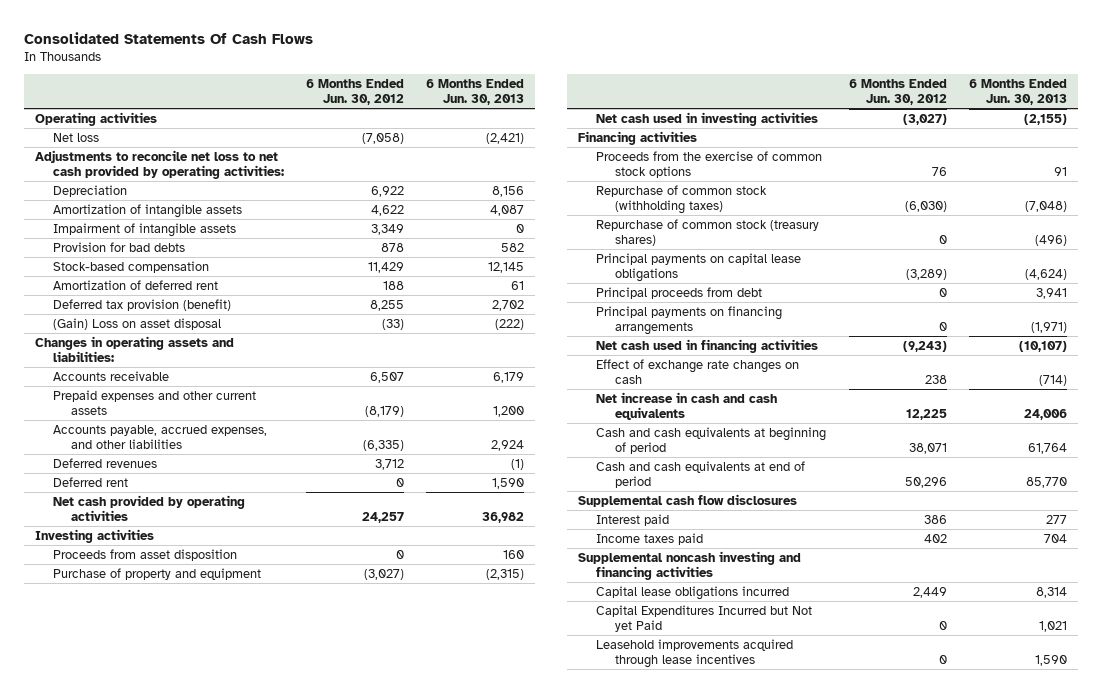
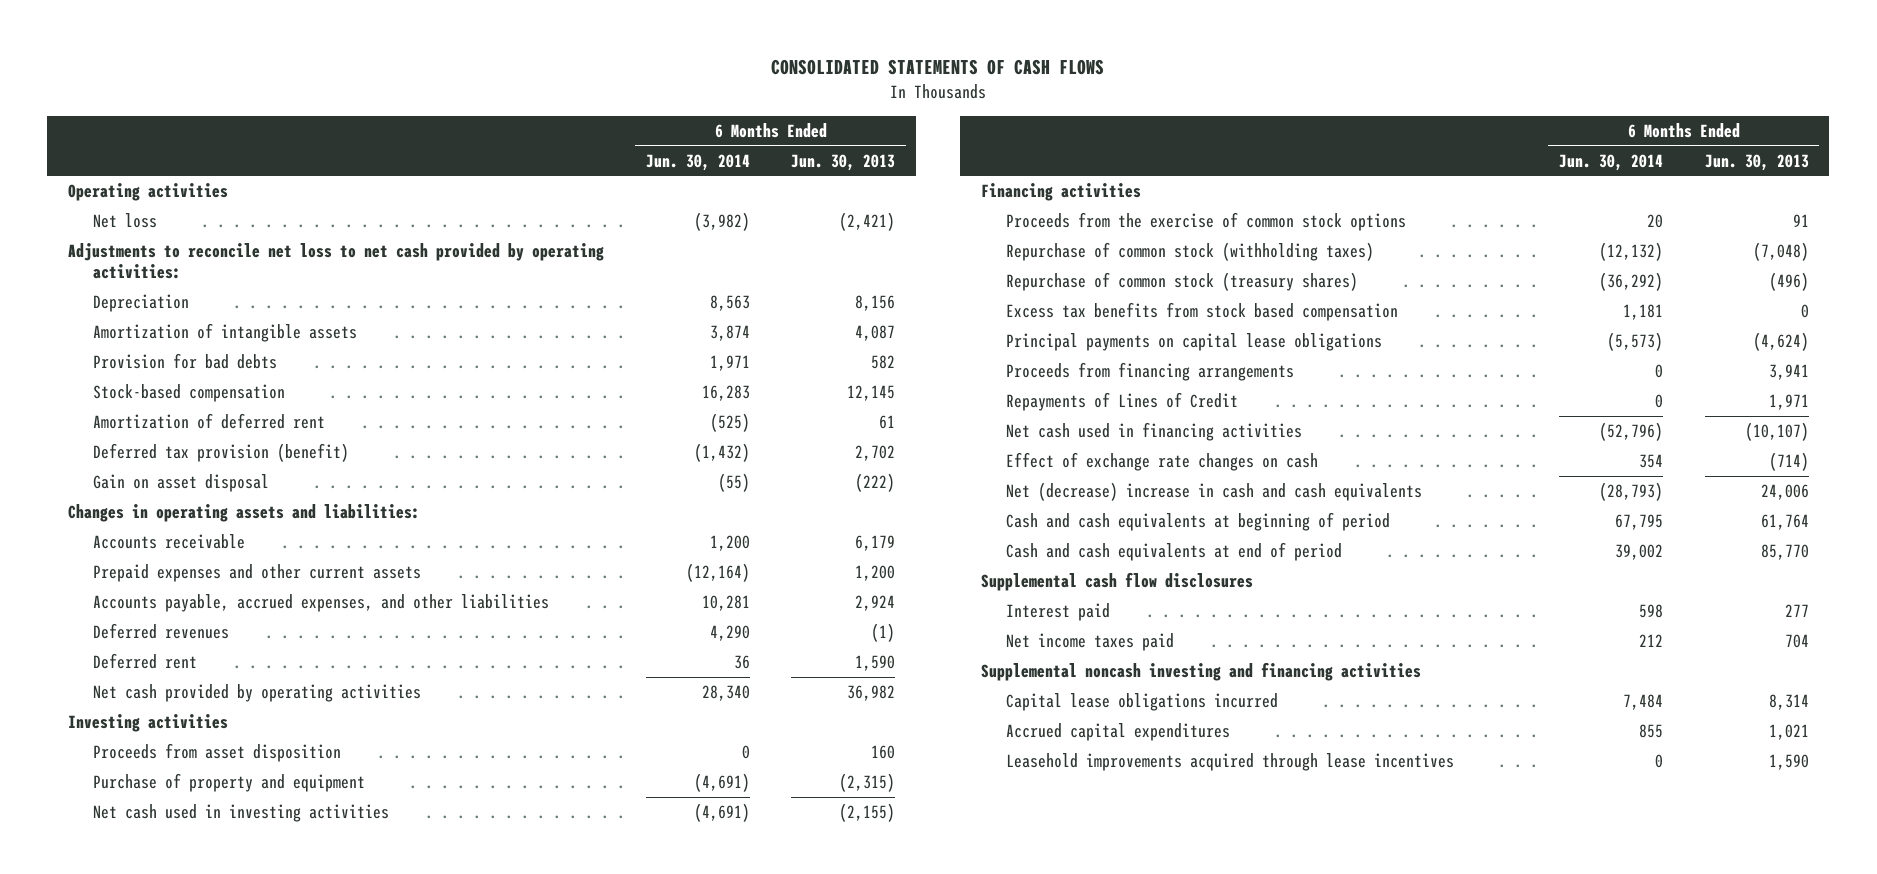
- Consolidated Statements Of Cash Flows
+ CONSOLIDATED STATEMENTS OF CASH FLOWS
- | 6 Months Ended Jun. 30, 2012 | 6 Months Ended Jun. 30, 2013
+ | 6 Months Ended Jun. 30, 2014 | 6 Months Ended Jun. 30, 2013
- Impairment of intangible assets | 3,349 | 0
- (Gain) Loss on asset disposal | (33) | (222)
+ Gain on asset disposal | (55) | (222)
+ Excess tax benefits from stock based compensation | 1,181 | 0
- Principal proceeds from debt | 0 | 3,941
- Principal payments on financing arrangements | 0 | (1,971)
+ Proceeds from financing arrangements | 0 | 3,941
+ Repayments of Lines of Credit | 0 | 1,971
- Net increase in cash and cash equivalents | 12,225 | 24,006
+ Net (decrease) increase in cash and cash equivalents | (28,793) | 24,006
- Income taxes paid | 402 | 704
+ Net income taxes paid | 212 | 704
- Capital Expenditures Incurred but Not yet Paid | 0 | 1,021
+ Accrued capital expenditures | 855 | 1,021

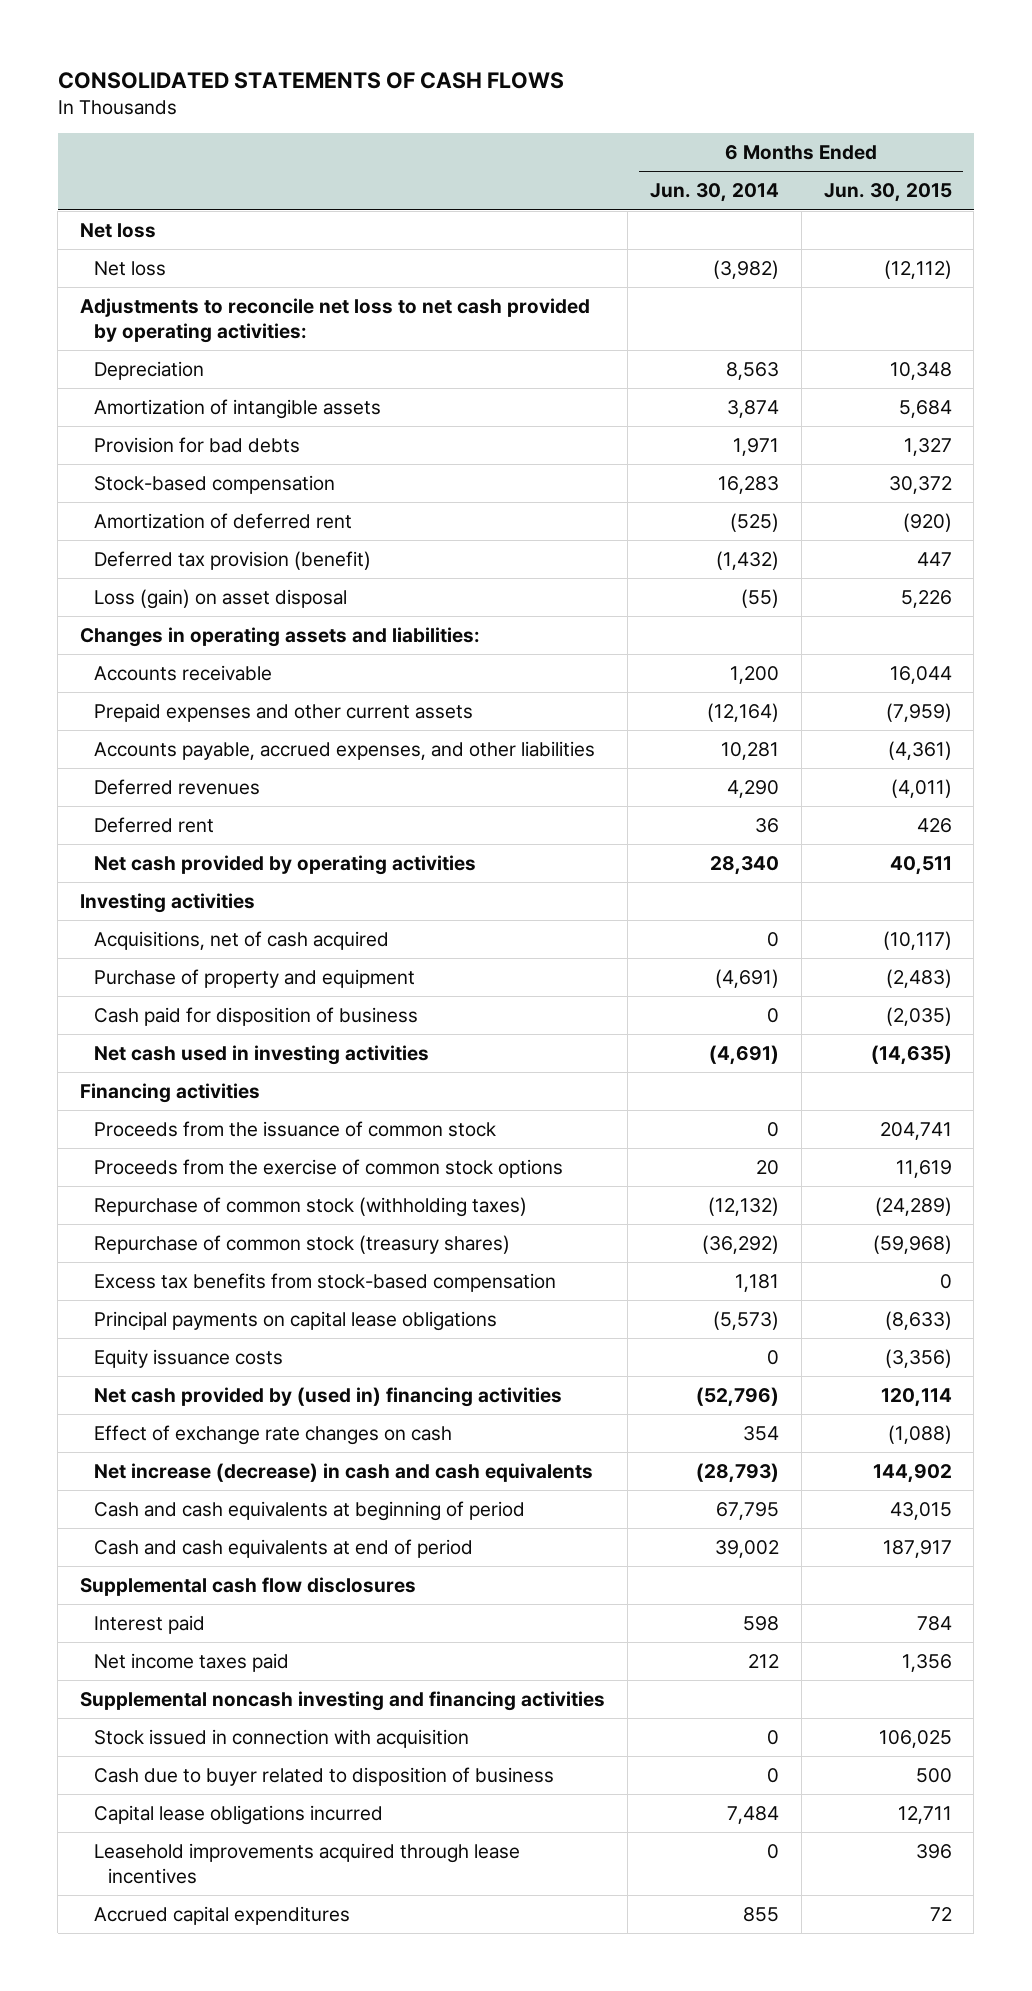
- | 6 Months Ended Jun. 30, 2014 | 6 Months Ended Jun. 30, 2013
+ | 6 Months Ended Jun. 30, 2014 | 6 Months Ended Jun. 30, 2015
- Operating activities
+ Net loss
- Gain on asset disposal | (55) | (222)
+ Loss (gain) on asset disposal | (55) | 5,226
- Proceeds from asset disposition | 0 | 160
+ Acquisitions, net of cash acquired | 0 | (10,117)
+ Cash paid for disposition of business | 0 | (2,035)
+ Proceeds from the issuance of common stock | 0 | 204,741
- Excess tax benefits from stock based compensation | 1,181 | 0
+ Excess tax benefits from stock-based compensation | 1,181 | 0
- Proceeds from financing arrangements | 0 | 3,941
- Repayments of Lines of Credit | 0 | 1,971
- Net cash used in financing activities | (52,796) | (10,107)
+ Equity issuance costs | 0 | (3,356)
+ Net cash provided by (used in) financing activities | (52,796) | 120,114
- Net (decrease) increase in cash and cash equivalents | (28,793) | 24,006
+ Net increase (decrease) in cash and cash equivalents | (28,793) | 144,902
+ Stock issued in connection with acquisition | 0 | 106,025
+ Cash due to buyer related to disposition of business | 0 | 500
moved down: Accrued capital expenditures | 855 | 72

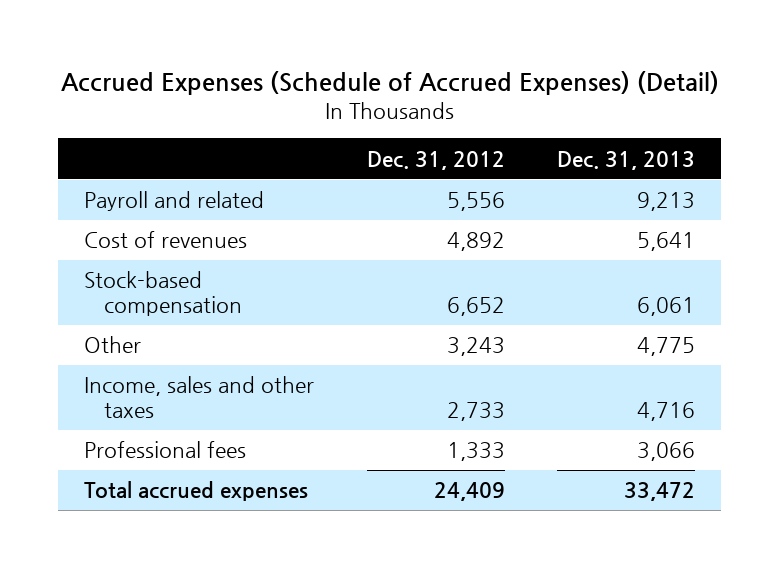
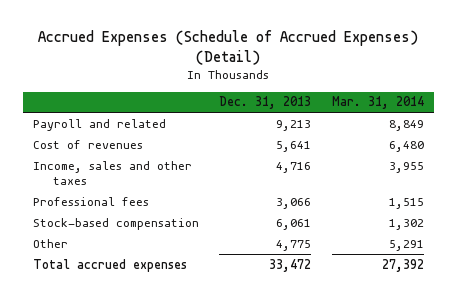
- | Dec. 31, 2012 | Dec. 31, 2013
+ | Dec. 31, 2013 | Mar. 31, 2014
moved down: Stock-based compensation | 6,061 | 1,302
moved down: Other | 4,775 | 5,291

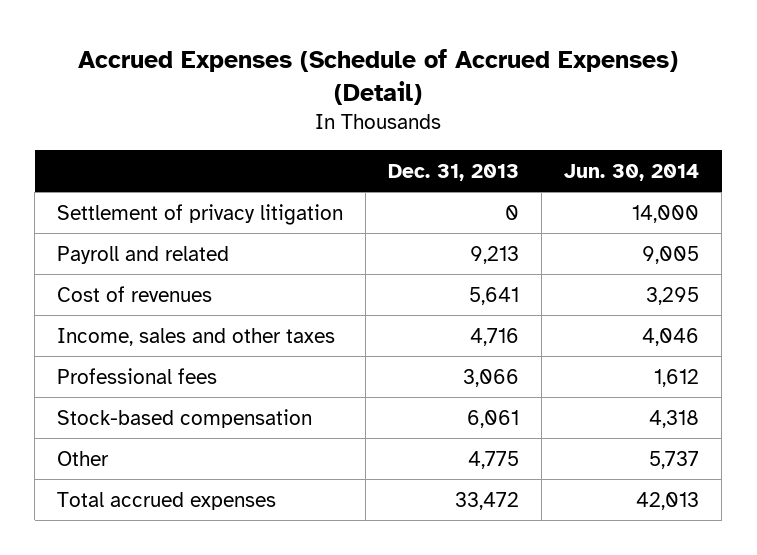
- | Dec. 31, 2013 | Mar. 31, 2014
+ | Dec. 31, 2013 | Jun. 30, 2014
+ Settlement of privacy litigation | 0 | 14,000

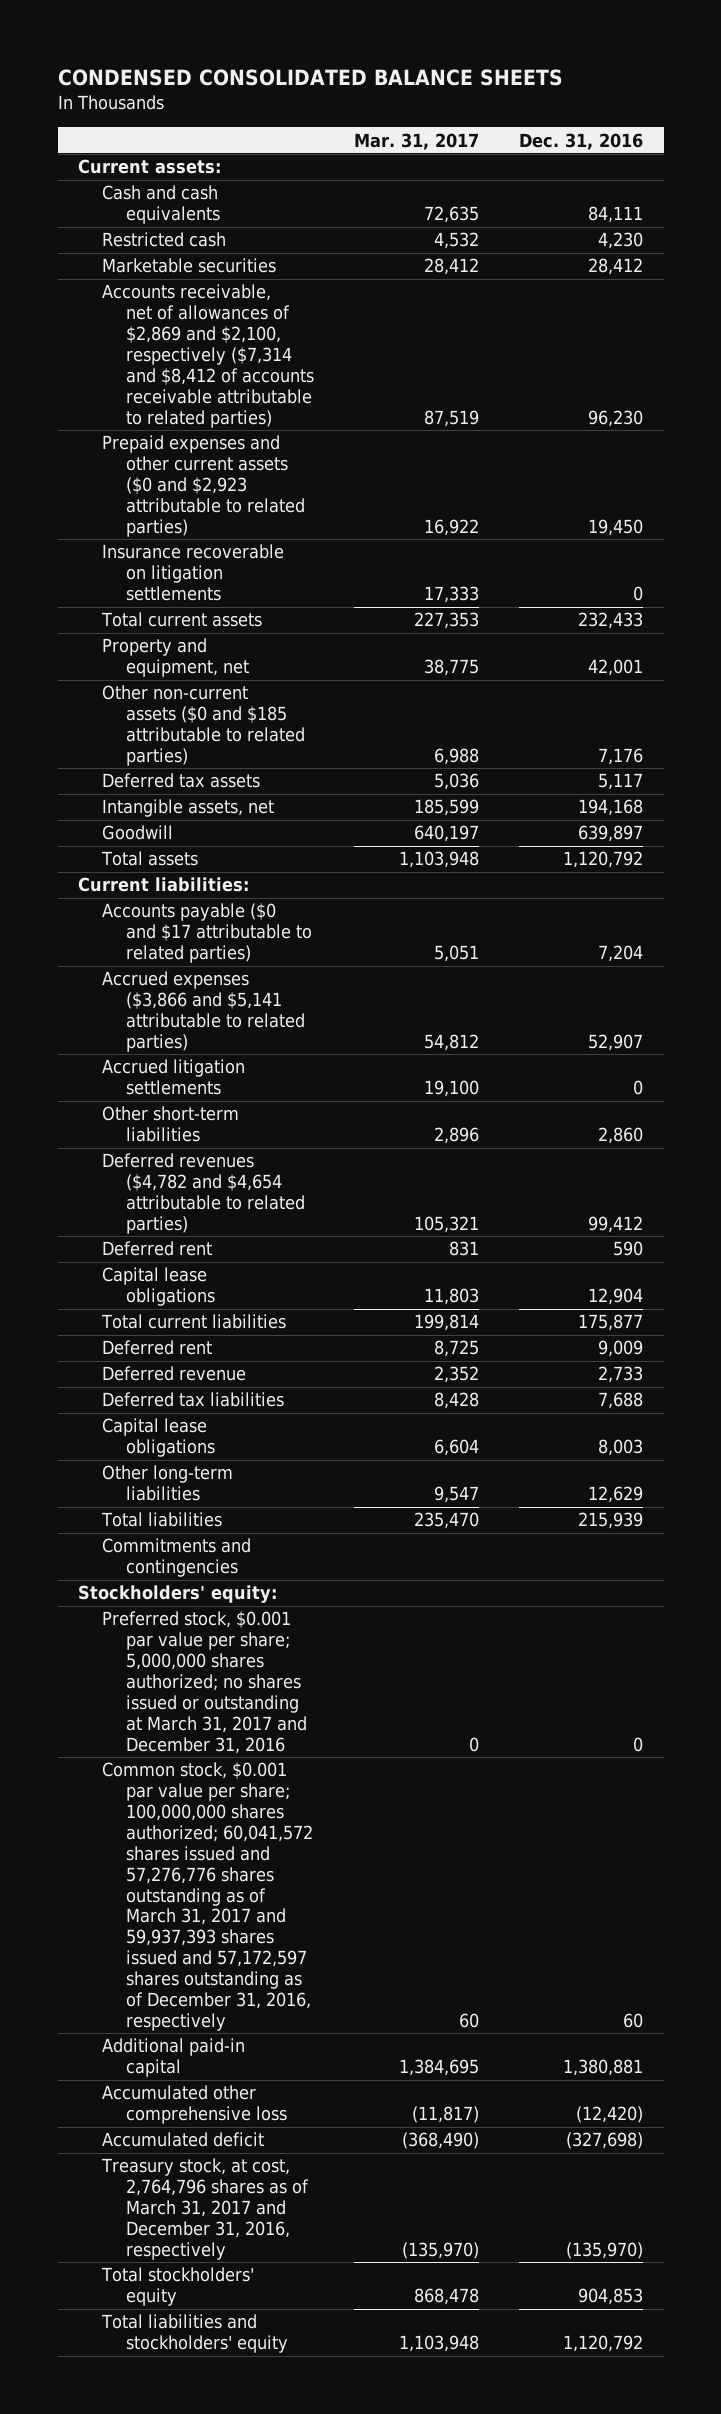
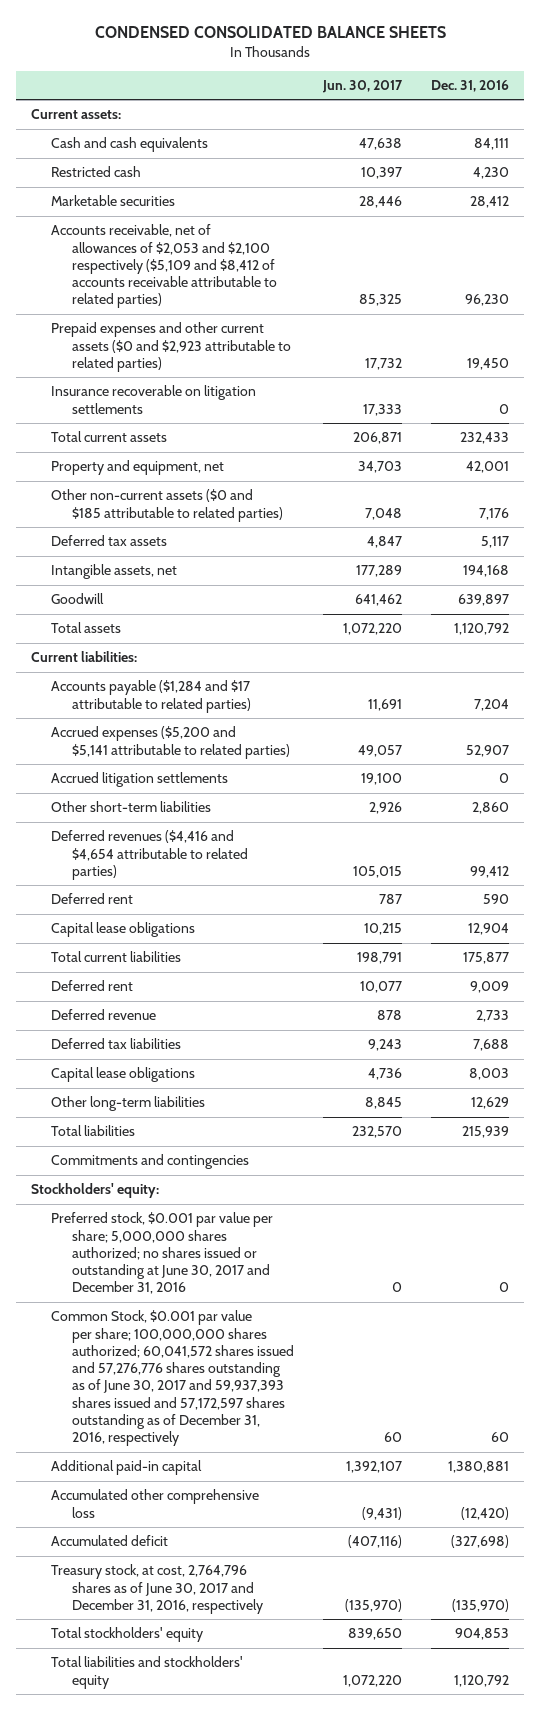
- | Mar. 31, 2017 | Dec. 31, 2016
+ | Jun. 30, 2017 | Dec. 31, 2016
- Accounts receivable, net of allowances of $2,869 and $2,100, respectively ($7,314 and $8,412 of accounts receivable attributable to related parties) | 87,519 | 96,230
+ Accounts receivable, net of allowances of $2,053 and $2,100 respectively ($5,109 and $8,412 of accounts receivable attributable to related parties) | 85,325 | 96,230
- Accounts payable ($0 and $17 attributable to related parties) | 5,051 | 7,204
- Accrued expenses ($3,866 and $5,141 attributable to related parties) | 54,812 | 52,907
+ Accounts payable ($1,284 and $17 attributable to related parties) | 11,691 | 7,204
+ Accrued expenses ($5,200 and $5,141 attributable to related parties) | 49,057 | 52,907
- Deferred revenues ($4,782 and $4,654 attributable to related parties) | 105,321 | 99,412
+ Deferred revenues ($4,416 and $4,654 attributable to related parties) | 105,015 | 99,412
- Preferred stock, $0.001 par value per share; 5,000,000 shares authorized; no shares issued or outstanding at March 31, 2017 and December 31, 2016 | 0 | 0
- Common stock, $0.001 par value per share; 100,000,000 shares authorized; 60,041,572 shares issued and 57,276,776 shares outstanding as of March 31, 2017 and 59,937,393 shares issued and 57,172,597 shares outstanding as of December 31, 2016, respectively | 60 | 60
+ Preferred stock, $0.001 par value per share; 5,000,000 shares authorized; no shares issued or outstanding at June 30, 2017 and December 31, 2016 | 0 | 0
+ Common Stock, $0.001 par value per share; 100,000,000 shares authorized; 60,041,572 shares issued and 57,276,776 shares outstanding as of June 30, 2017 and 59,937,393 shares issued and 57,172,597 shares outstanding as of December 31, 2016, respectively | 60 | 60
- Treasury stock, at cost, 2,764,796 shares as of March 31, 2017 and December 31, 2016, respectively | (135,970) | (135,970)
+ Treasury stock, at cost, 2,764,796 shares as of June 30, 2017 and December 31, 2016, respectively | (135,970) | (135,970)

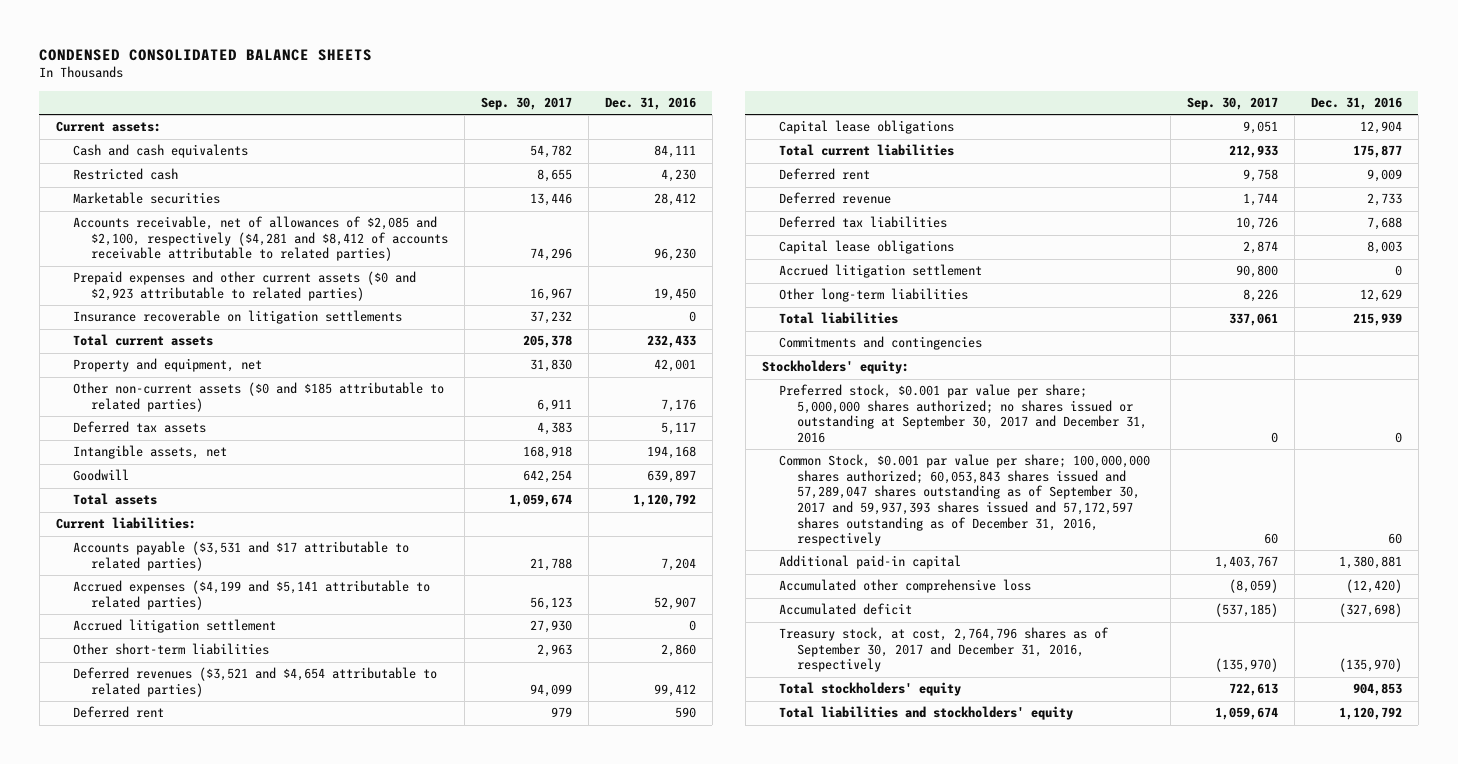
- | Jun. 30, 2017 | Dec. 31, 2016
+ | Sep. 30, 2017 | Dec. 31, 2016
- Accounts receivable, net of allowances of $2,053 and $2,100 respectively ($5,109 and $8,412 of accounts receivable attributable to related parties) | 85,325 | 96,230
+ Accounts receivable, net of allowances of $2,085 and $2,100, respectively ($4,281 and $8,412 of accounts receivable attributable to related parties) | 74,296 | 96,230
- Accounts payable ($1,284 and $17 attributable to related parties) | 11,691 | 7,204
- Accrued expenses ($5,200 and $5,141 attributable to related parties) | 49,057 | 52,907
- Accrued litigation settlements | 19,100 | 0
+ Accounts payable ($3,531 and $17 attributable to related parties) | 21,788 | 7,204
+ Accrued expenses ($4,199 and $5,141 attributable to related parties) | 56,123 | 52,907
+ Accrued litigation settlement | 27,930 | 0
- Deferred revenues ($4,416 and $4,654 attributable to related parties) | 105,015 | 99,412
+ Deferred revenues ($3,521 and $4,654 attributable to related parties) | 94,099 | 99,412
+ Accrued litigation settlement | 90,800 | 0
- Preferred stock, $0.001 par value per share; 5,000,000 shares authorized; no shares issued or outstanding at June 30, 2017 and December 31, 2016 | 0 | 0
- Common Stock, $0.001 par value per share; 100,000,000 shares authorized; 60,041,572 shares issued and 57,276,776 shares outstanding as of June 30, 2017 and 59,937,393 shares issued and 57,172,597 shares outstanding as of December 31, 2016, respectively | 60 | 60
+ Preferred stock, $0.001 par value per share; 5,000,000 shares authorized; no shares issued or outstanding at September 30, 2017 and December 31, 2016 | 0 | 0
+ Common Stock, $0.001 par value per share; 100,000,000 shares authorized; 60,053,843 shares issued and 57,289,047 shares outstanding as of September 30, 2017 and 59,937,393 shares issued and 57,172,597 shares outstanding as of December 31, 2016, respectively | 60 | 60
- Treasury stock, at cost, 2,764,796 shares as of June 30, 2017 and December 31, 2016, respectively | (135,970) | (135,970)
+ Treasury stock, at cost, 2,764,796 shares as of September 30, 2017 and December 31, 2016, respectively | (135,970) | (135,970)

